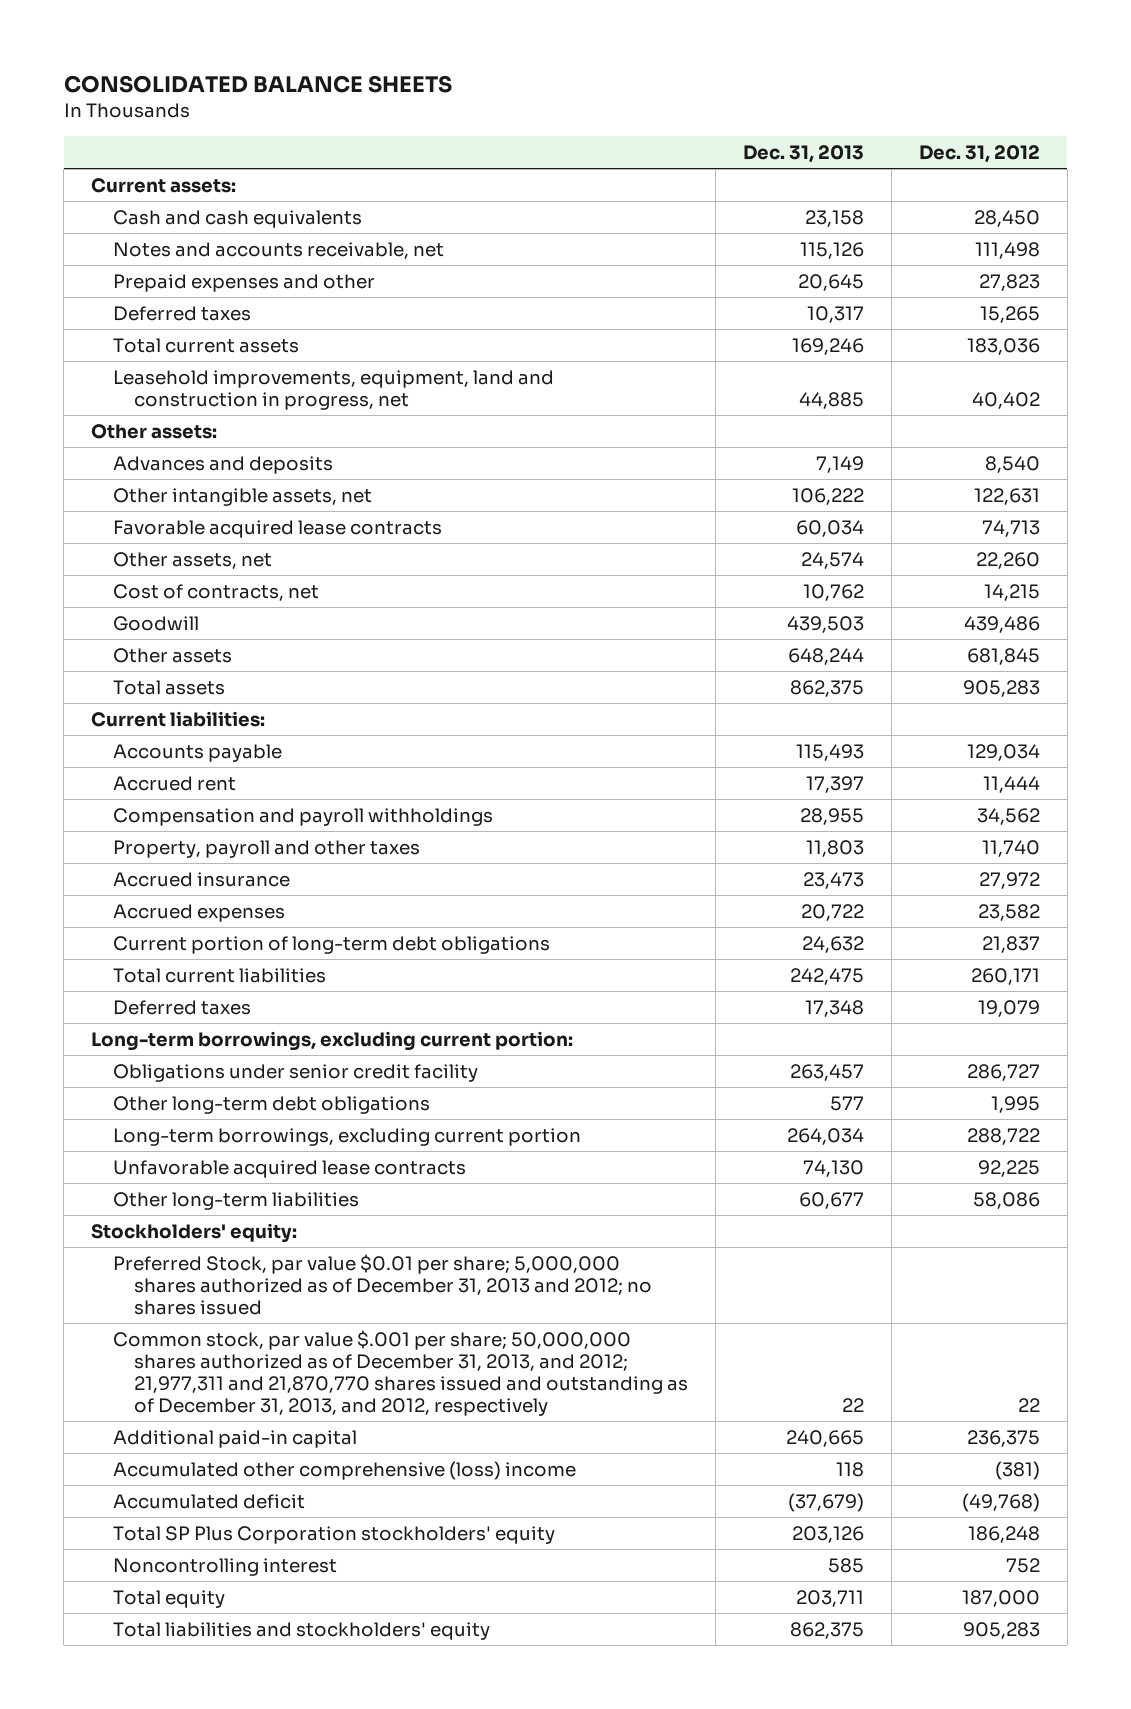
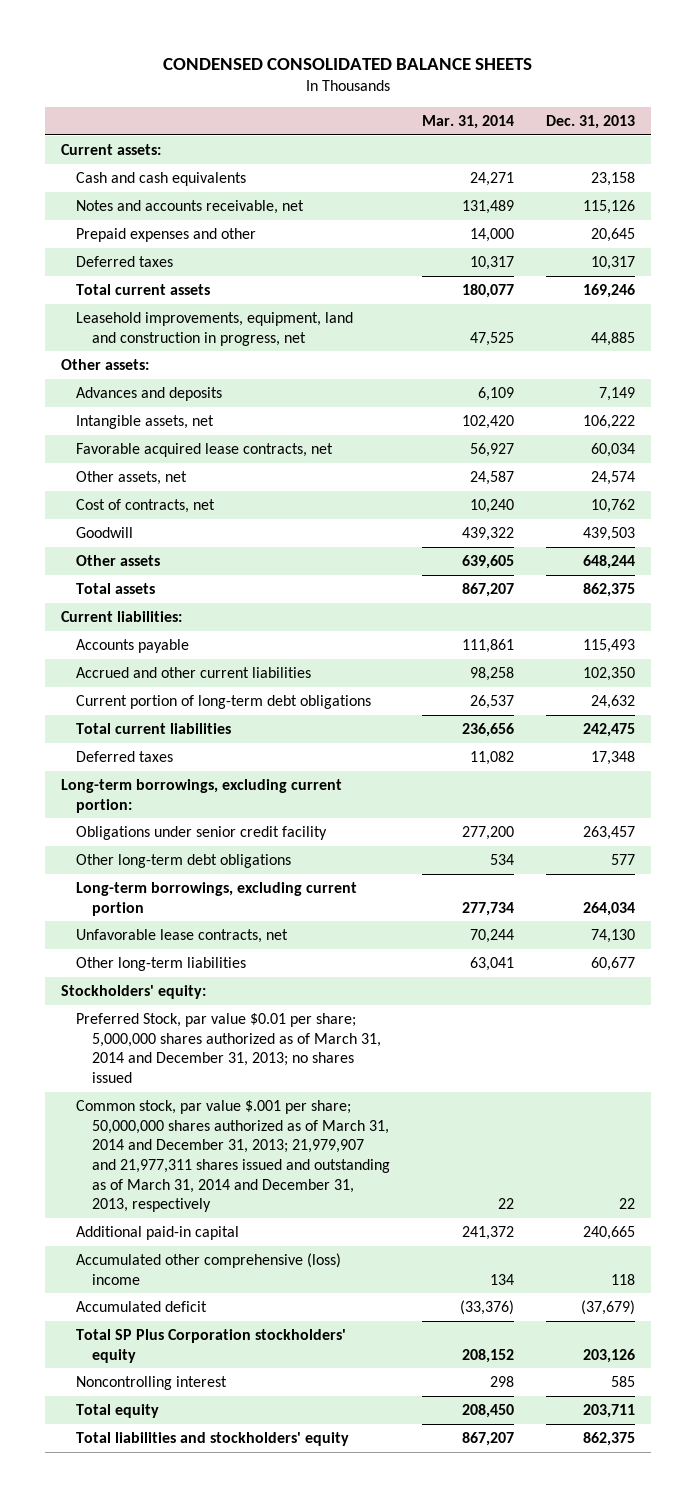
- CONSOLIDATED BALANCE SHEETS
+ CONDENSED CONSOLIDATED BALANCE SHEETS
- | Dec. 31, 2013 | Dec. 31, 2012
+ | Mar. 31, 2014 | Dec. 31, 2013
- Other intangible assets, net | 106,222 | 122,631
- Favorable acquired lease contracts | 60,034 | 74,713
+ Intangible assets, net | 102,420 | 106,222
+ Favorable acquired lease contracts, net | 56,927 | 60,034
- Accrued rent | 17,397 | 11,444
- Compensation and payroll withholdings | 28,955 | 34,562
- Property, payroll and other taxes | 11,803 | 11,740
- Accrued insurance | 23,473 | 27,972
- Accrued expenses | 20,722 | 23,582
+ Accrued and other current liabilities | 98,258 | 102,350
- Unfavorable acquired lease contracts | 74,130 | 92,225
+ Unfavorable lease contracts, net | 70,244 | 74,130
- Preferred Stock, par value $0.01 per share; 5,000,000 shares authorized as of December 31, 2013 and 2012; no shares issued
- Common stock, par value $.001 per share; 50,000,000 shares authorized as of December 31, 2013, and 2012; 21,977,311 and 21,870,770 shares issued and outstanding as of December 31, 2013, and 2012, respectively | 22 | 22
+ Preferred Stock, par value $0.01 per share; 5,000,000 shares authorized as of March 31, 2014 and December 31, 2013; no shares issued
+ Common stock, par value $.001 per share; 50,000,000 shares authorized as of March 31, 2014 and December 31, 2013; 21,979,907 and 21,977,311 shares issued and outstanding as of March 31, 2014 and December 31, 2013, respectively | 22 | 22

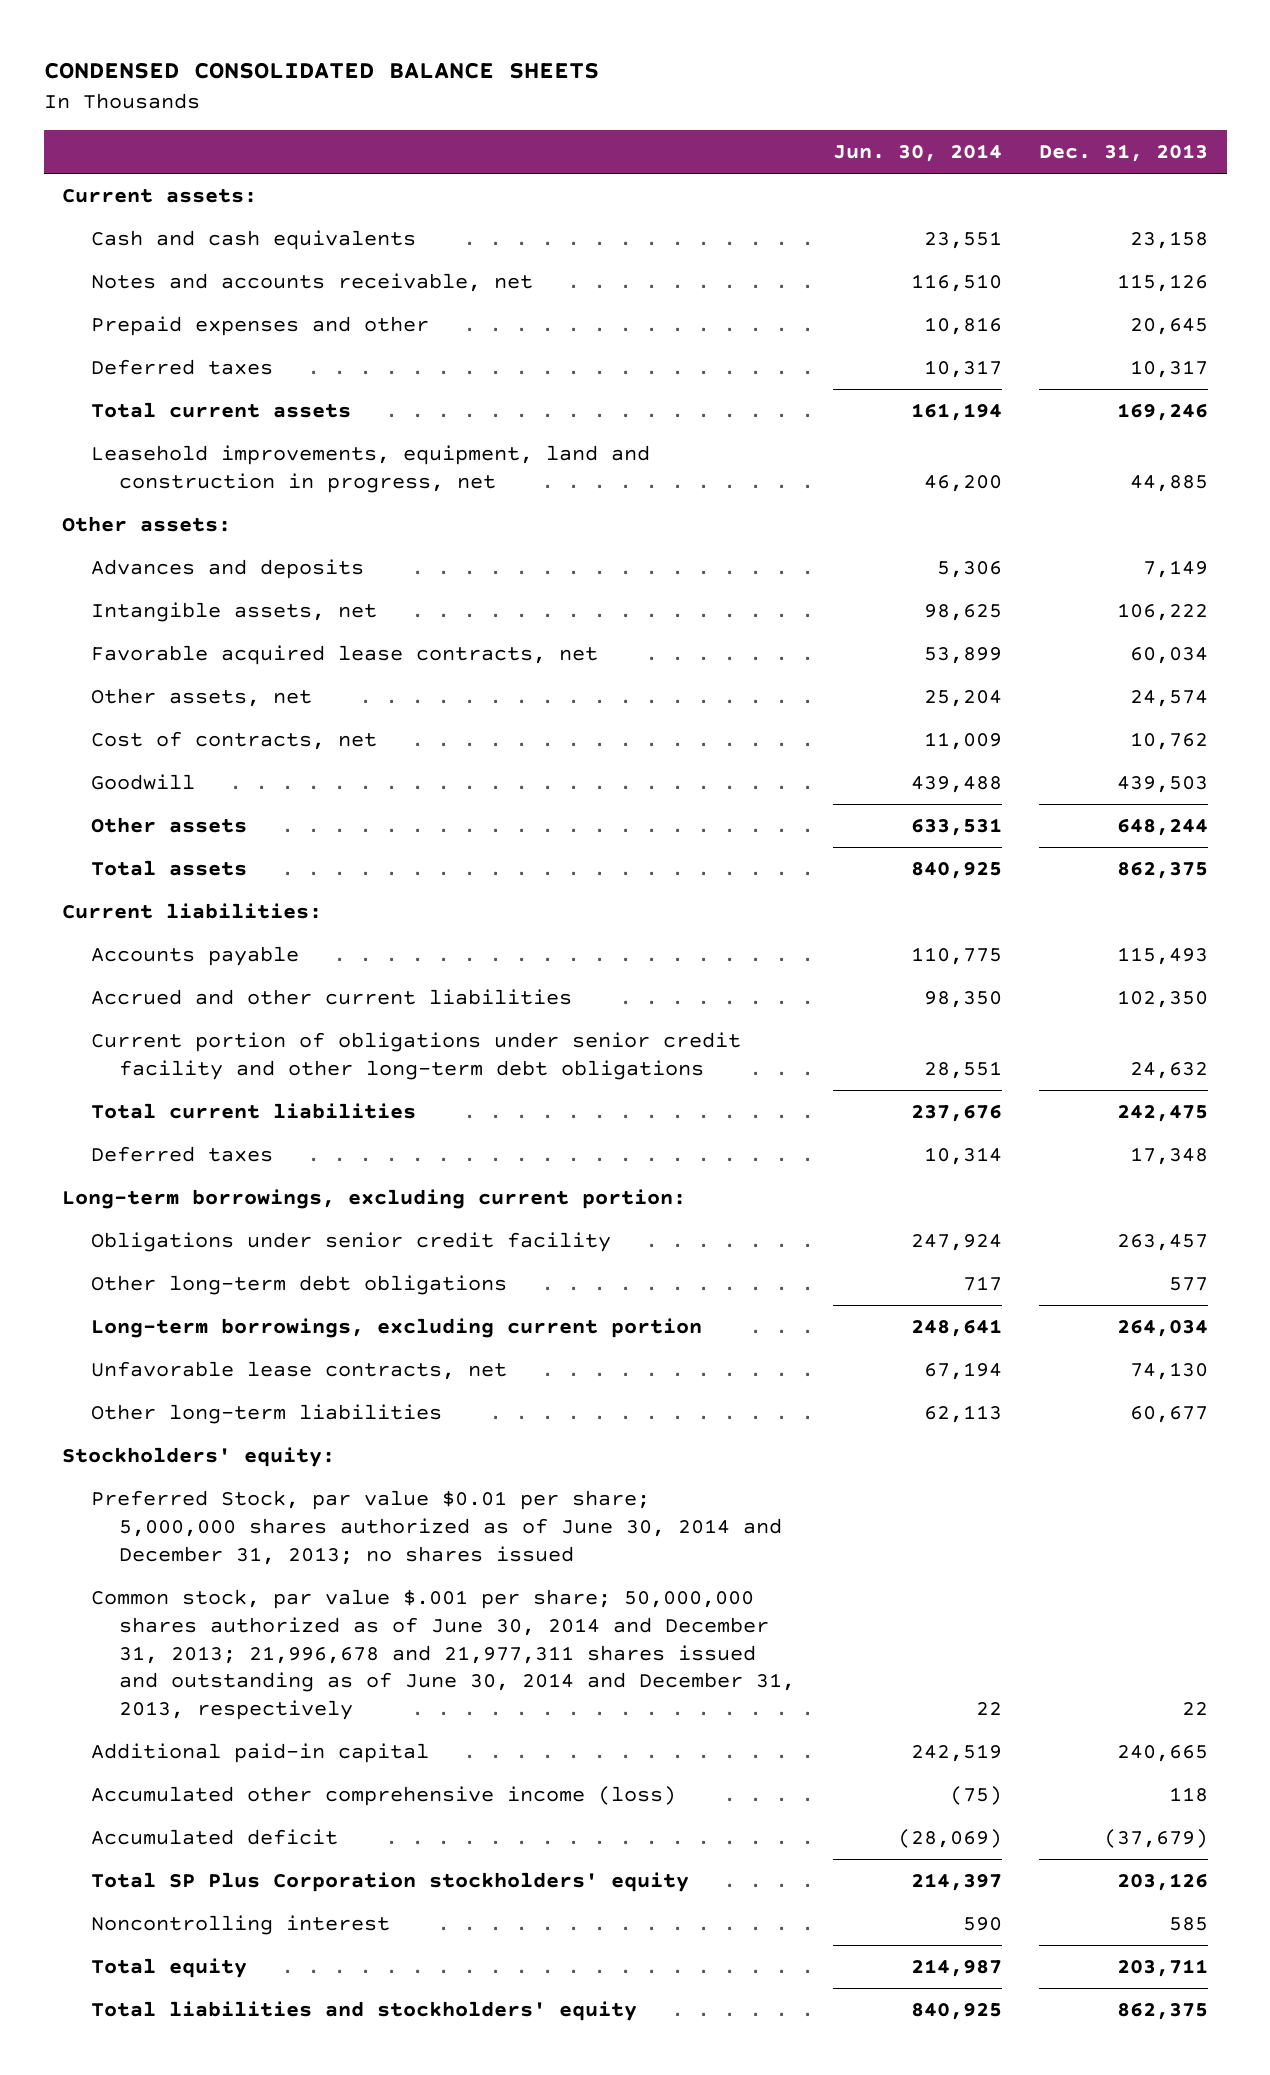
- | Mar. 31, 2014 | Dec. 31, 2013
+ | Jun. 30, 2014 | Dec. 31, 2013
- Current portion of long-term debt obligations | 26,537 | 24,632
+ Current portion of obligations under senior credit facility and other long-term debt obligations | 28,551 | 24,632
- Preferred Stock, par value $0.01 per share; 5,000,000 shares authorized as of March 31, 2014 and December 31, 2013; no shares issued
- Common stock, par value $.001 per share; 50,000,000 shares authorized as of March 31, 2014 and December 31, 2013; 21,979,907 and 21,977,311 shares issued and outstanding as of March 31, 2014 and December 31, 2013, respectively | 22 | 22
+ Preferred Stock, par value $0.01 per share; 5,000,000 shares authorized as of June 30, 2014 and December 31, 2013; no shares issued
+ Common stock, par value $.001 per share; 50,000,000 shares authorized as of June 30, 2014 and December 31, 2013; 21,996,678 and 21,977,311 shares issued and outstanding as of June 30, 2014 and December 31, 2013, respectively | 22 | 22
- Accumulated other comprehensive (loss) income | 134 | 118
+ Accumulated other comprehensive income (loss) | (75) | 118

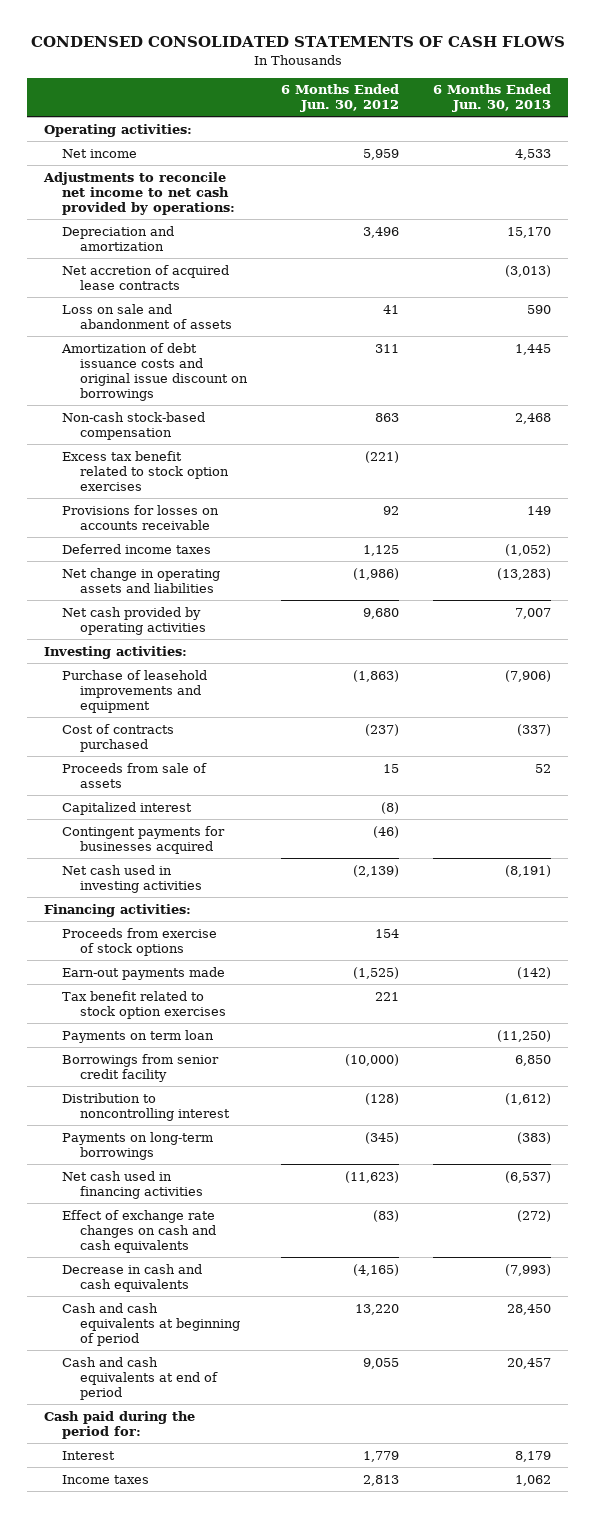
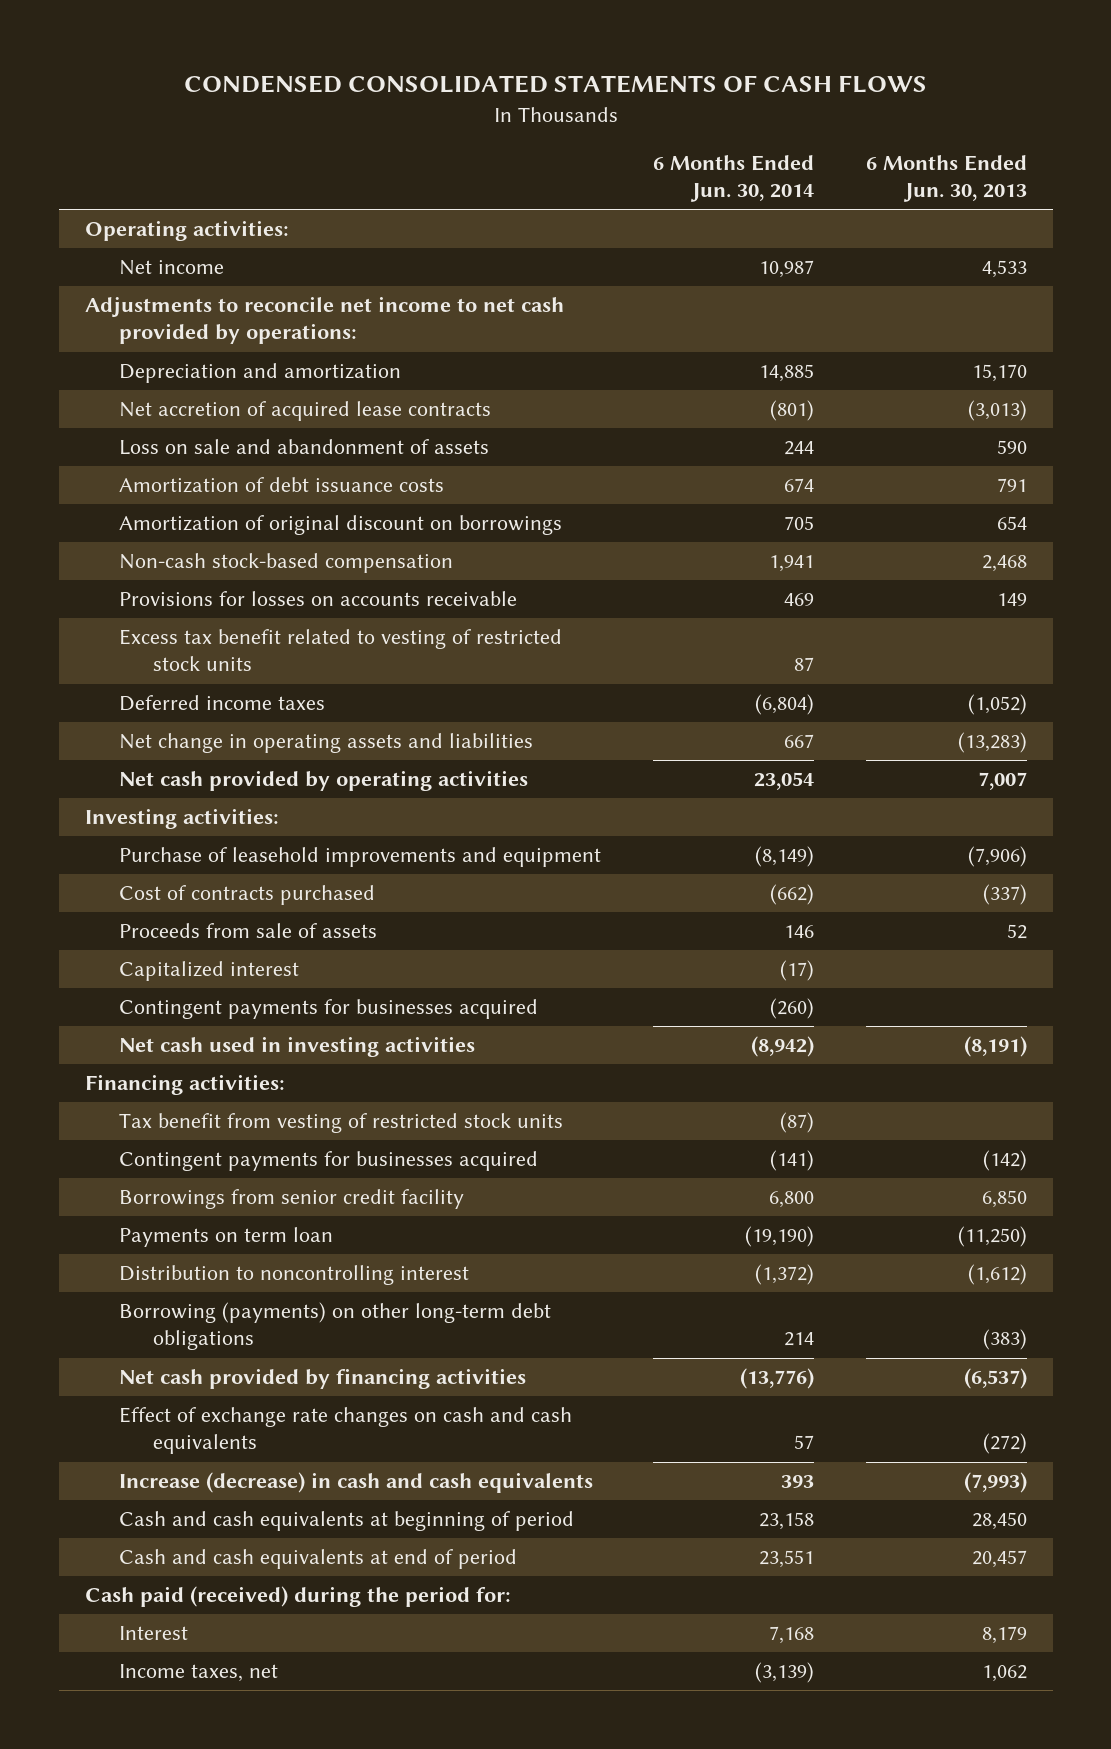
- | 6 Months Ended Jun. 30, 2012 | 6 Months Ended Jun. 30, 2013
+ | 6 Months Ended Jun. 30, 2014 | 6 Months Ended Jun. 30, 2013
- Amortization of debt issuance costs and original issue discount on borrowings | 311 | 1,445
+ Amortization of debt issuance costs | 674 | 791
+ Amortization of original discount on borrowings | 705 | 654
- Excess tax benefit related to stock option exercises | (221) |
+ Excess tax benefit related to vesting of restricted stock units | 87 |
- Proceeds from exercise of stock options | 154 |
- Earn-out payments made | (1,525) | (142)
- Tax benefit related to stock option exercises | 221 |
+ Tax benefit from vesting of restricted stock units | (87) |
+ Contingent payments for businesses acquired | (141) | (142)
moved down: Payments on term loan | (19,190) | (11,250)
- Payments on long-term borrowings | (345) | (383)
- Net cash used in financing activities | (11,623) | (6,537)
+ Borrowing (payments) on other long-term debt obligations | 214 | (383)
+ Net cash provided by financing activities | (13,776) | (6,537)
- Decrease in cash and cash equivalents | (4,165) | (7,993)
+ Increase (decrease) in cash and cash equivalents | 393 | (7,993)
- Cash paid during the period for:
+ Cash paid (received) during the period for:
- Income taxes | 2,813 | 1,062
+ Income taxes, net | (3,139) | 1,062

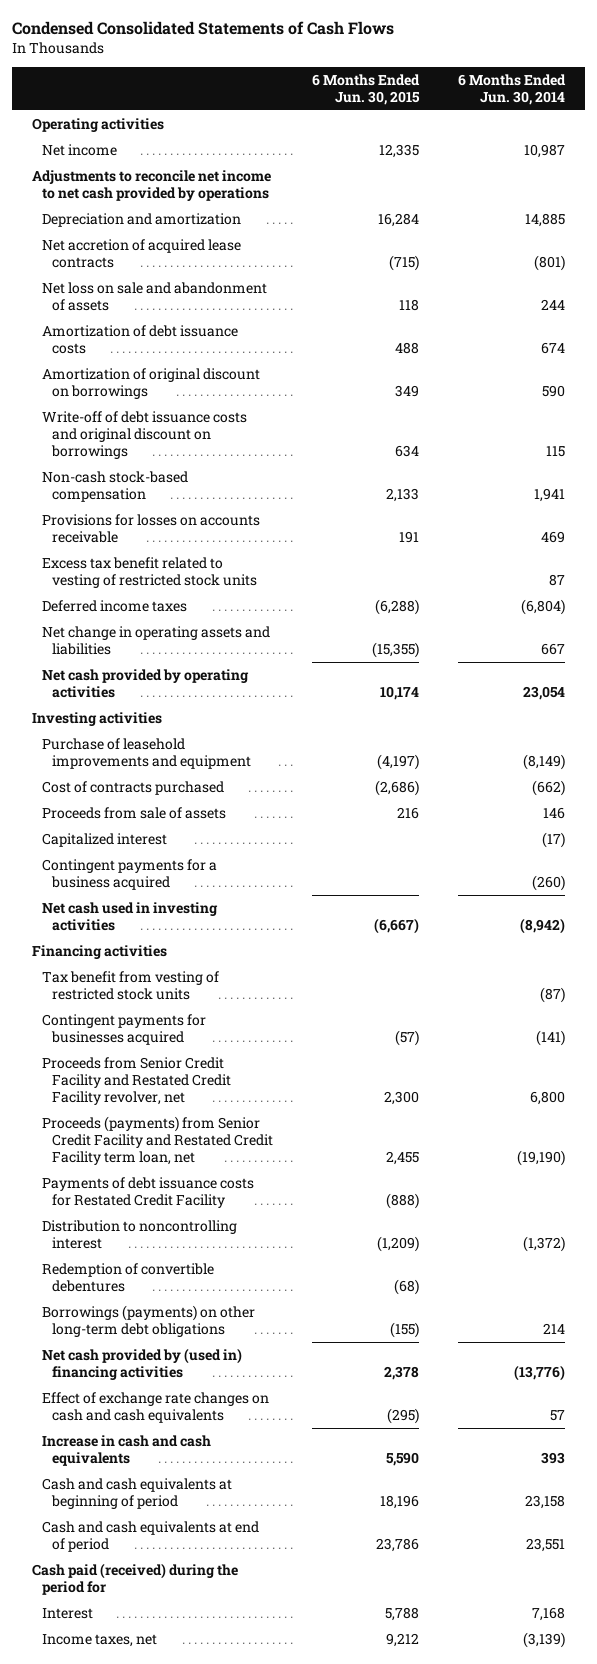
- CONDENSED CONSOLIDATED STATEMENTS OF CASH FLOWS
+ Condensed Consolidated Statements of Cash Flows
- | 6 Months Ended Jun. 30, 2014 | 6 Months Ended Jun. 30, 2013
+ | 6 Months Ended Jun. 30, 2015 | 6 Months Ended Jun. 30, 2014
- Operating activities:
+ Operating activities
- Adjustments to reconcile net income to net cash provided by operations:
+ Adjustments to reconcile net income to net cash provided by operations
- Loss on sale and abandonment of assets | 244 | 590
+ Net loss on sale and abandonment of assets | 118 | 244
- Amortization of original discount on borrowings | 705 | 654
+ Amortization of original discount on borrowings | 349 | 590
+ Write-off of debt issuance costs and original discount on borrowings | 634 | 115
- Investing activities:
+ Investing activities
- Contingent payments for businesses acquired | (260) |
+ Contingent payments for a business acquired | | (260)
- Financing activities:
+ Financing activities
- Borrowings from senior credit facility | 6,800 | 6,850
- Payments on term loan | (19,190) | (11,250)
+ Proceeds from Senior Credit Facility and Restated Credit Facility revolver, net | 2,300 | 6,800
+ Proceeds (payments) from Senior Credit Facility and Restated Credit Facility term loan, net | 2,455 | (19,190)
+ Payments of debt issuance costs for Restated Credit Facility | (888) |
- Borrowing (payments) on other long-term debt obligations | 214 | (383)
- Net cash provided by financing activities | (13,776) | (6,537)
+ Redemption of convertible debentures | (68) |
+ Borrowings (payments) on other long-term debt obligations | (155) | 214
+ Net cash provided by (used in) financing activities | 2,378 | (13,776)
- Increase (decrease) in cash and cash equivalents | 393 | (7,993)
+ Increase in cash and cash equivalents | 5,590 | 393
- Cash paid (received) during the period for:
+ Cash paid (received) during the period for

